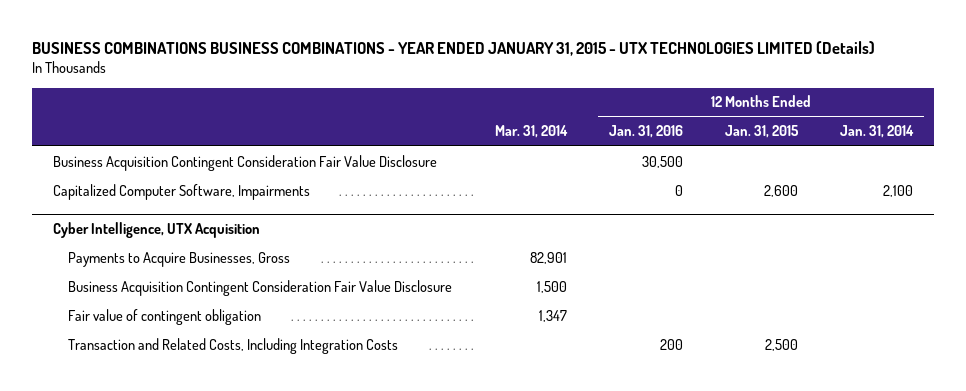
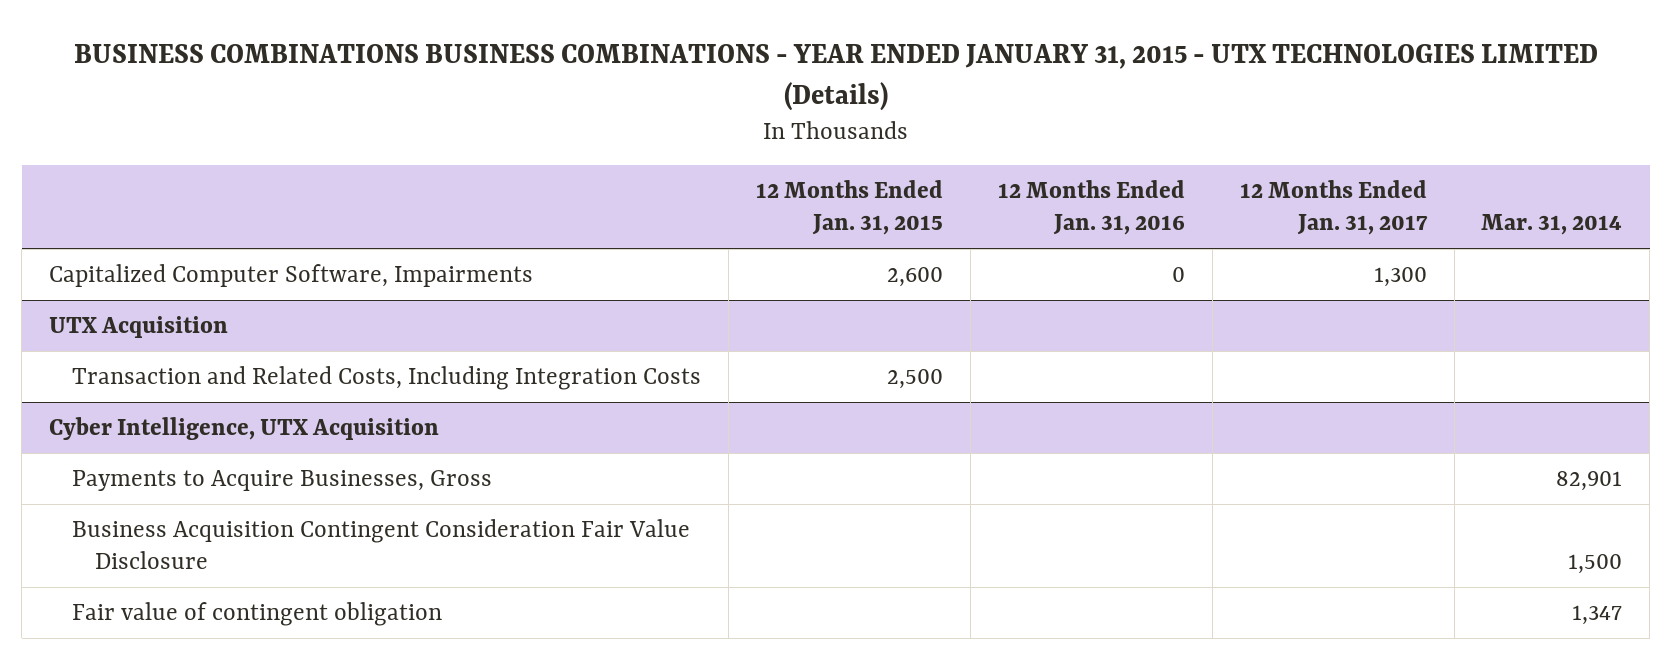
- | Mar. 31, 2014 | 12 Months Ended Jan. 31, 2016 | 12 Months Ended Jan. 31, 2015 | 12 Months Ended Jan. 31, 2014
+ | 12 Months Ended Jan. 31, 2015 | 12 Months Ended Jan. 31, 2016 | 12 Months Ended Jan. 31, 2017 | Mar. 31, 2014
- Business Acquisition Contingent Consideration Fair Value Disclosure | | 30,500 | |
+ UTX Acquisition
+ Transaction and Related Costs, Including Integration Costs | 2,500 | | |
@ Cyber Intelligence, UTX Acquisition
- Transaction and Related Costs, Including Integration Costs | | 200 | 2,500 |

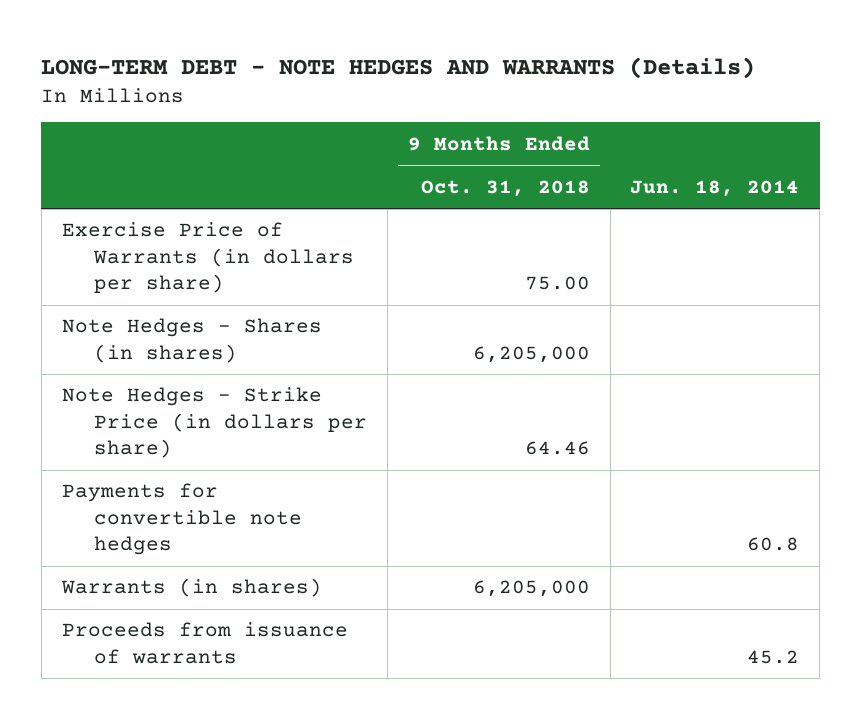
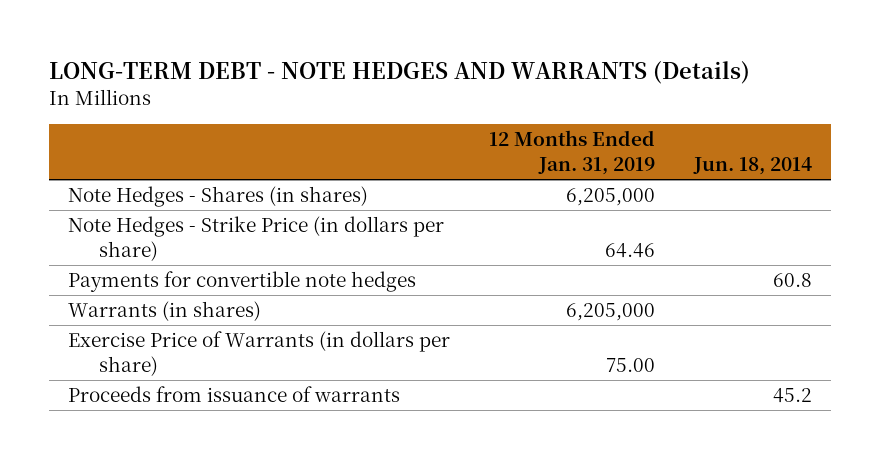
- | 9 Months Ended Oct. 31, 2018 | Jun. 18, 2014
+ | 12 Months Ended Jan. 31, 2019 | Jun. 18, 2014
moved down: Exercise Price of Warrants (in dollars per share) | 75.00 |

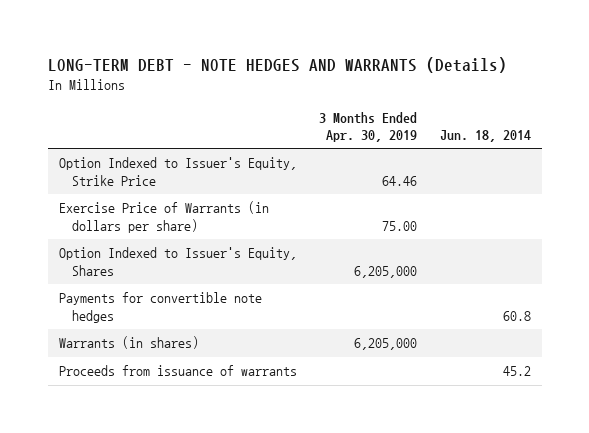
- | 12 Months Ended Jan. 31, 2019 | Jun. 18, 2014
+ | 3 Months Ended Apr. 30, 2019 | Jun. 18, 2014
- Note Hedges - Shares (in shares) | 6,205,000 |
- Note Hedges - Strike Price (in dollars per share) | 64.46 |
+ Option Indexed to Issuer's Equity, Strike Price | 64.46 |
moved up: Exercise Price of Warrants (in dollars per share) | 75.00 |
+ Option Indexed to Issuer's Equity, Shares | 6,205,000 |

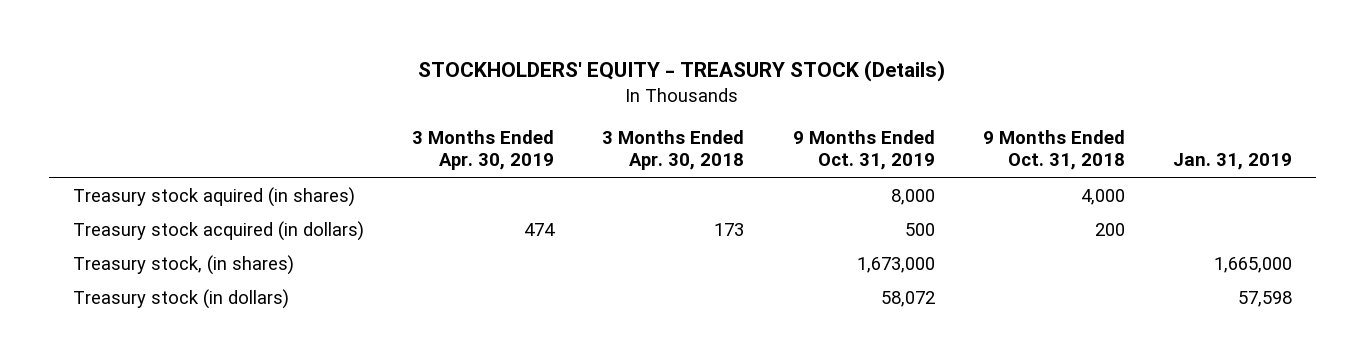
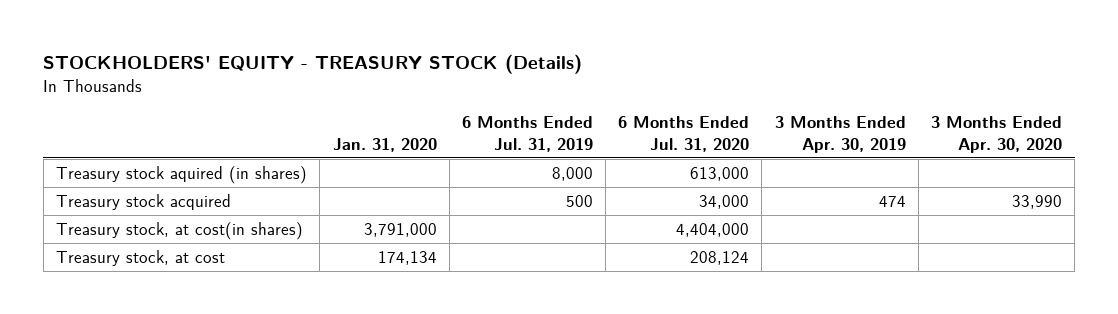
- | 3 Months Ended Apr. 30, 2019 | 3 Months Ended Apr. 30, 2018 | 9 Months Ended Oct. 31, 2019 | 9 Months Ended Oct. 31, 2018 | Jan. 31, 2019
+ | Jan. 31, 2020 | 6 Months Ended Jul. 31, 2019 | 6 Months Ended Jul. 31, 2020 | 3 Months Ended Apr. 30, 2019 | 3 Months Ended Apr. 30, 2020
- Treasury stock acquired (in dollars) | 474 | 173 | 500 | 200 |
- Treasury stock, (in shares) | | | 1,673,000 | | 1,665,000
- Treasury stock (in dollars) | | | 58,072 | | 57,598
+ Treasury stock acquired | | 500 | 34,000 | 474 | 33,990
+ Treasury stock, at cost(in shares) | 3,791,000 | | 4,404,000 | |
+ Treasury stock, at cost | 174,134 | | 208,124 | |

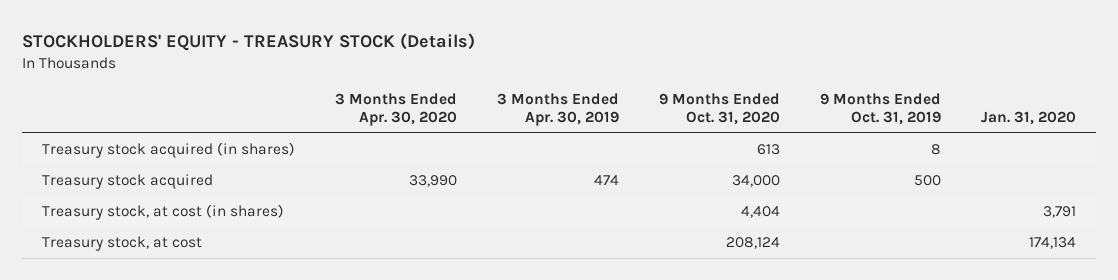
- | Jan. 31, 2020 | 6 Months Ended Jul. 31, 2019 | 6 Months Ended Jul. 31, 2020 | 3 Months Ended Apr. 30, 2019 | 3 Months Ended Apr. 30, 2020
+ | 3 Months Ended Apr. 30, 2020 | 3 Months Ended Apr. 30, 2019 | 9 Months Ended Oct. 31, 2020 | 9 Months Ended Oct. 31, 2019 | Jan. 31, 2020
- Treasury stock aquired (in shares) | | 8,000 | 613,000 | |
+ Treasury stock acquired (in shares) | | | 613 | 8 |
- Treasury stock, at cost(in shares) | 3,791,000 | | 4,404,000 | |
+ Treasury stock, at cost (in shares) | | | 4,404 | | 3,791

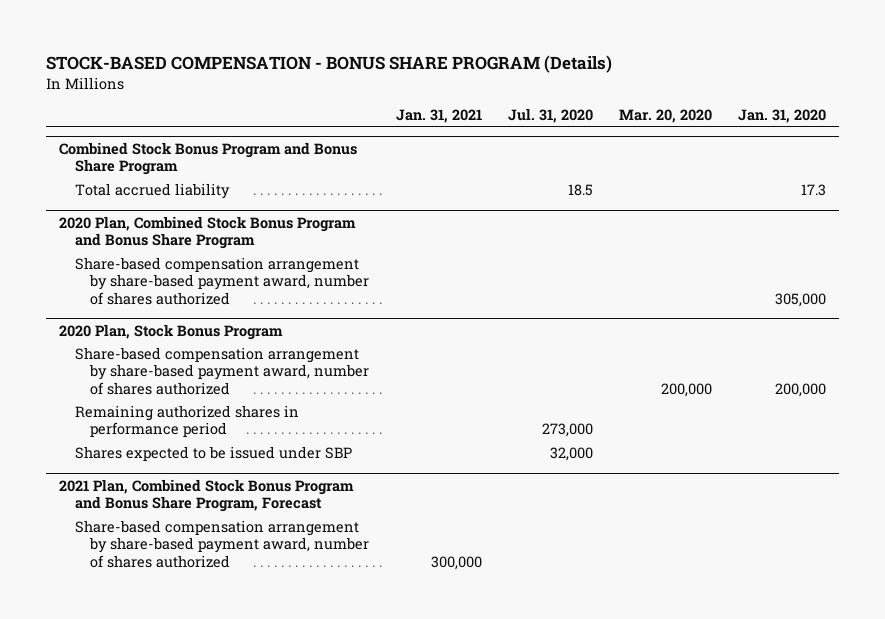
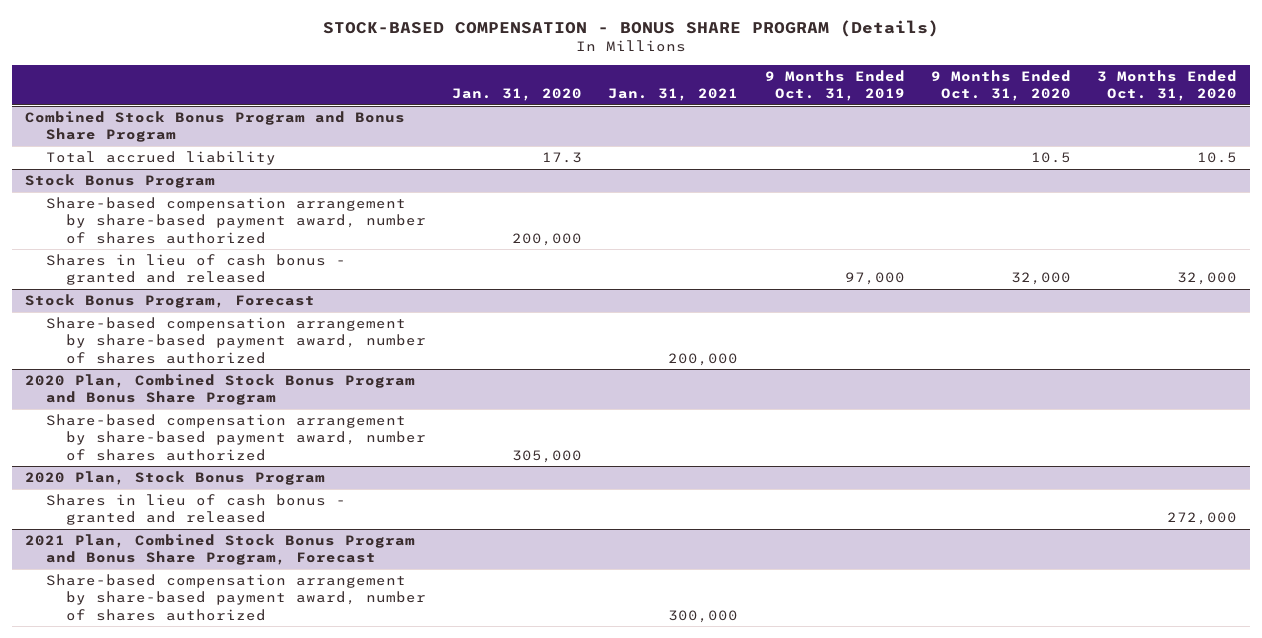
- | Jan. 31, 2021 | Jul. 31, 2020 | Mar. 20, 2020 | Jan. 31, 2020
+ | Jan. 31, 2020 | Jan. 31, 2021 | 9 Months Ended Oct. 31, 2019 | 9 Months Ended Oct. 31, 2020 | 3 Months Ended Oct. 31, 2020
+ Stock Bonus Program
+ Share-based compensation arrangement by share-based payment award, number of shares authorized | 200,000 | | | |
+ Shares in lieu of cash bonus - granted and released | | | 97,000 | 32,000 | 32,000
+ Stock Bonus Program, Forecast
+ Share-based compensation arrangement by share-based payment award, number of shares authorized | | 200,000 | | |
@ 2020 Plan, Stock Bonus Program
- Share-based compensation arrangement by share-based payment award, number of shares authorized | | | 200,000 | 200,000
- Remaining authorized shares in performance period | | 273,000 | |
- Shares expected to be issued under SBP | | 32,000 | |
+ Shares in lieu of cash bonus - granted and released | | | | | 272,000

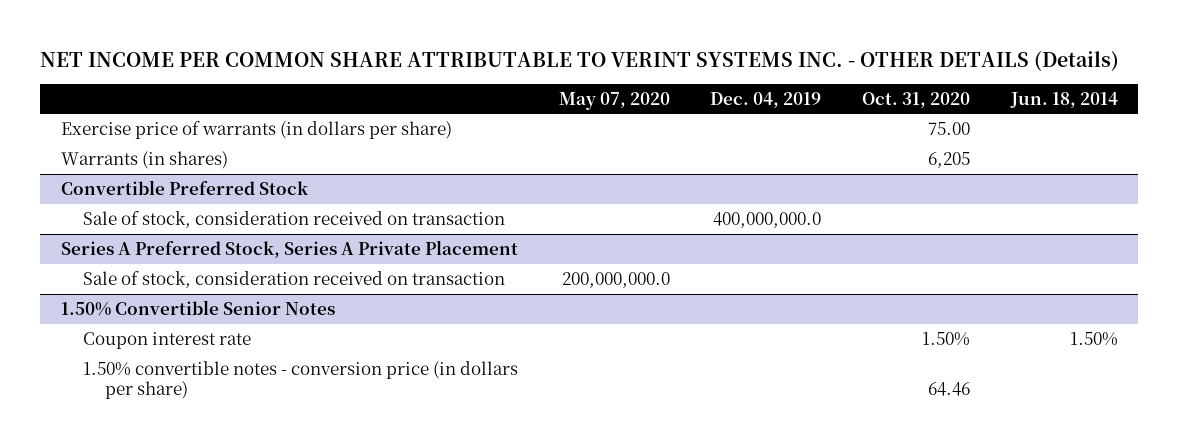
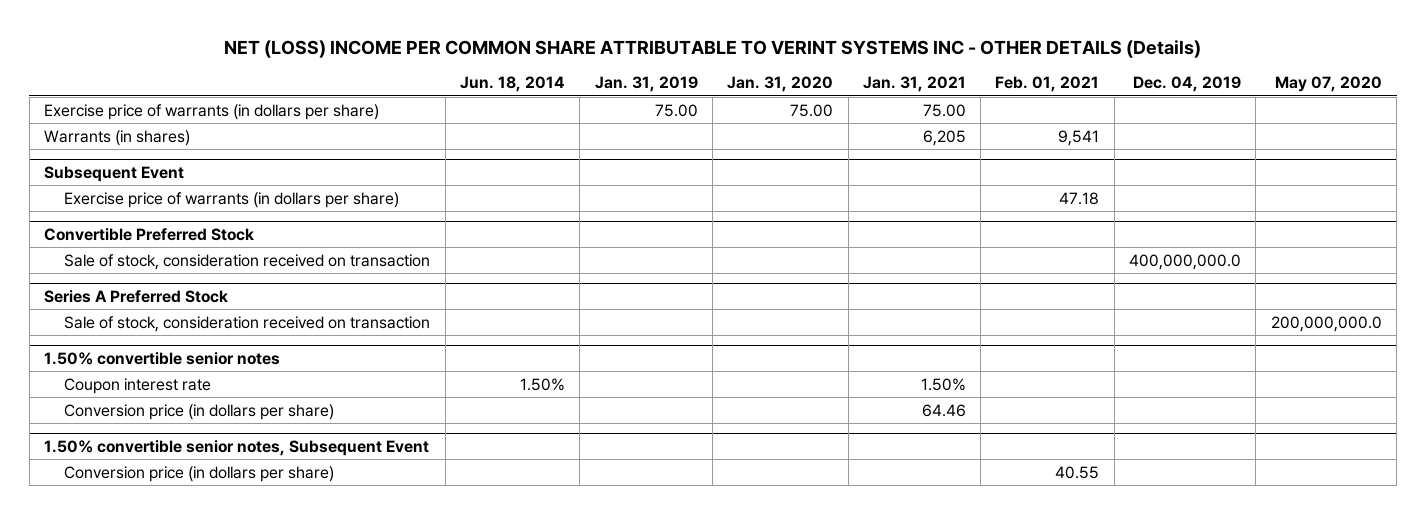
- NET INCOME PER COMMON SHARE ATTRIBUTABLE TO VERINT SYSTEMS INC. - OTHER DETAILS (Details)
+ NET (LOSS) INCOME PER COMMON SHARE ATTRIBUTABLE TO VERINT SYSTEMS INC - OTHER DETAILS (Details)
- | May 07, 2020 | Dec. 04, 2019 | Oct. 31, 2020 | Jun. 18, 2014
+ | Jun. 18, 2014 | Jan. 31, 2019 | Jan. 31, 2020 | Jan. 31, 2021 | Feb. 01, 2021 | Dec. 04, 2019 | May 07, 2020
+ Subsequent Event
+ Exercise price of warrants (in dollars per share) | | | | | 47.18 | |
- Series A Preferred Stock, Series A Private Placement
+ Series A Preferred Stock
- 1.50% Convertible Senior Notes
+ 1.50% convertible senior notes
- 1.50% convertible notes - conversion price (in dollars per share) | | | 64.46 |
+ Conversion price (in dollars per share) | | | | 64.46 | | |
+ 1.50% convertible senior notes, Subsequent Event
+ Conversion price (in dollars per share) | | | | | 40.55 | |

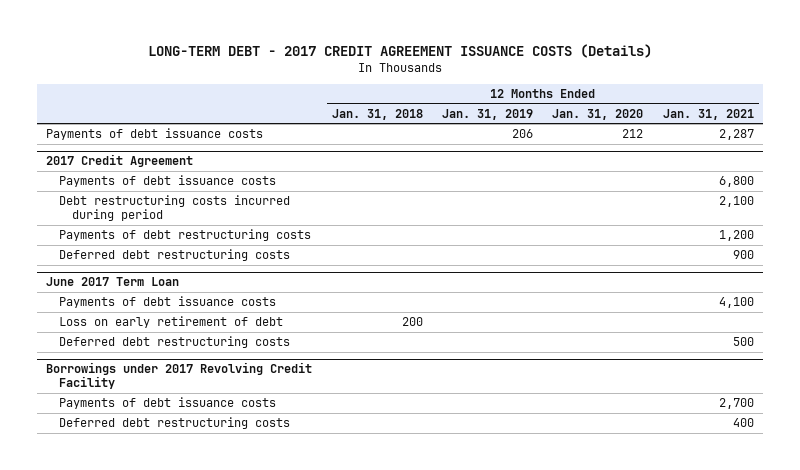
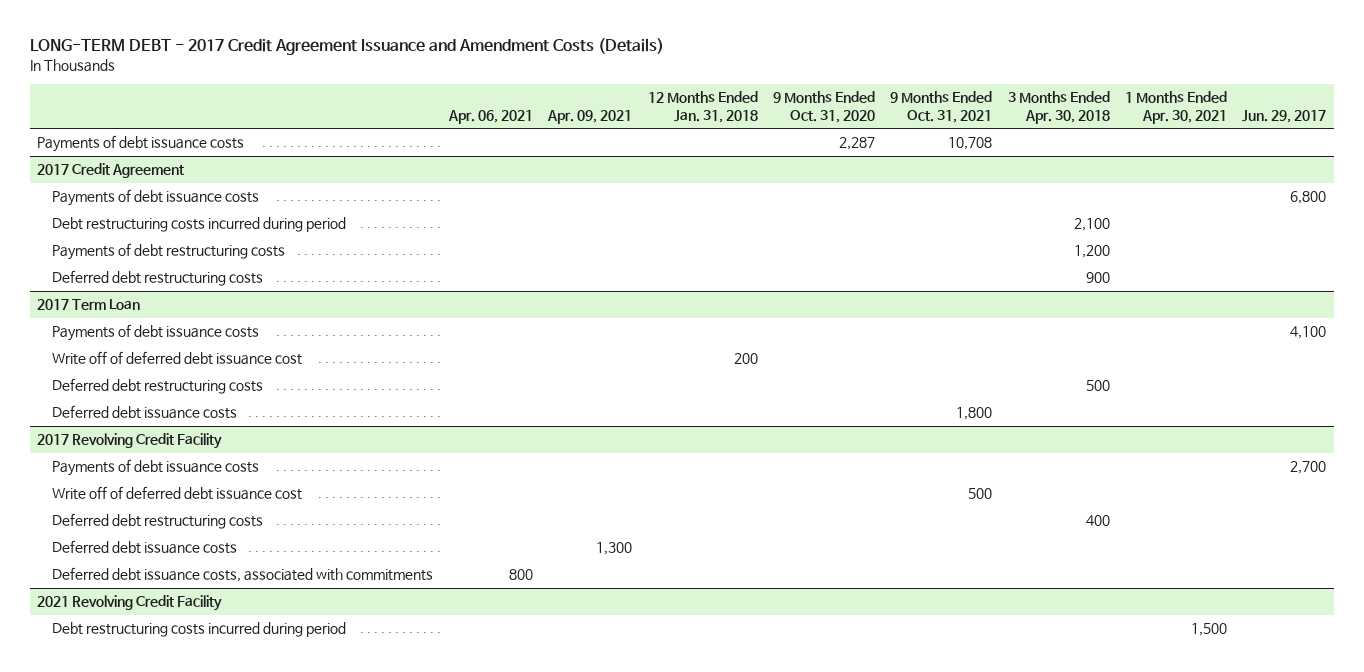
- LONG-TERM DEBT - 2017 CREDIT AGREEMENT ISSUANCE COSTS (Details)
+ LONG-TERM DEBT - 2017 Credit Agreement Issuance and Amendment Costs (Details)
- | 12 Months Ended Jan. 31, 2018 | 12 Months Ended Jan. 31, 2019 | 12 Months Ended Jan. 31, 2020 | 12 Months Ended Jan. 31, 2021
+ | Apr. 06, 2021 | Apr. 09, 2021 | 12 Months Ended Jan. 31, 2018 | 9 Months Ended Oct. 31, 2020 | 9 Months Ended Oct. 31, 2021 | 3 Months Ended Apr. 30, 2018 | 1 Months Ended Apr. 30, 2021 | Jun. 29, 2017
- June 2017 Term Loan
+ 2017 Term Loan
- Loss on early retirement of debt | 200 | | |
+ Write off of deferred debt issuance cost | | | 200 | | | | |
- Borrowings under 2017 Revolving Credit Facility
+ Deferred debt issuance costs | | | | | 1,800 | | |
+ 2017 Revolving Credit Facility
+ Write off of deferred debt issuance cost | | | | | 500 | | |
+ Deferred debt issuance costs | | 1,300 | | | | | |
+ Deferred debt issuance costs, associated with commitments | 800 | | | | | | |
+ 2021 Revolving Credit Facility
+ Debt restructuring costs incurred during period | | | | | | | 1,500 |

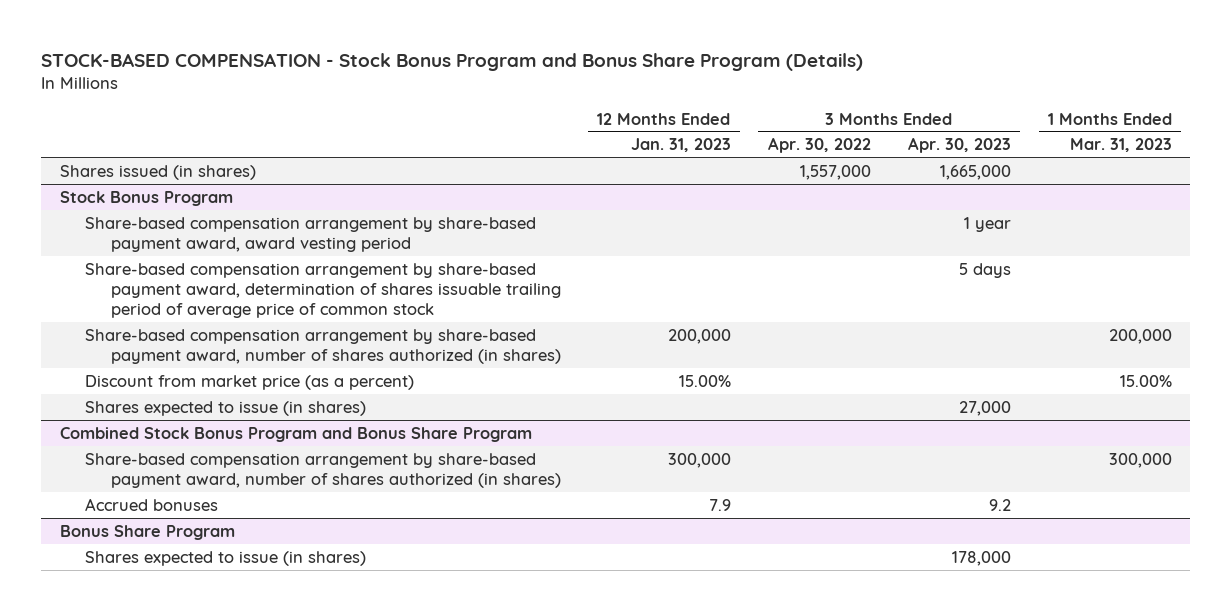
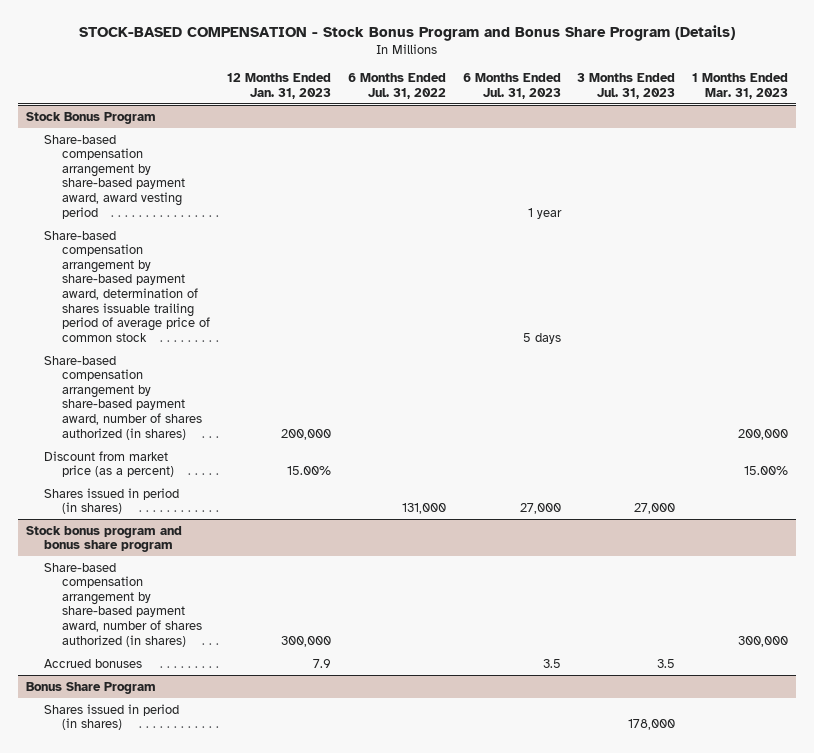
- | 12 Months Ended Jan. 31, 2023 | 3 Months Ended Apr. 30, 2022 | 3 Months Ended Apr. 30, 2023 | 1 Months Ended Mar. 31, 2023
+ | 12 Months Ended Jan. 31, 2023 | 6 Months Ended Jul. 31, 2022 | 6 Months Ended Jul. 31, 2023 | 3 Months Ended Jul. 31, 2023 | 1 Months Ended Mar. 31, 2023
- Shares issued (in shares) | | 1,557,000 | 1,665,000 |
@ Stock Bonus Program
- Shares expected to issue (in shares) | | | 27,000 |
- Combined Stock Bonus Program and Bonus Share Program
@ Stock Bonus Program
+ Shares issued in period (in shares) | | 131,000 | 27,000 | 27,000 |
+ Stock bonus program and bonus share program
@ Bonus Share Program
- Shares expected to issue (in shares) | | | 178,000 |
+ Shares issued in period (in shares) | | | | 178,000 |

